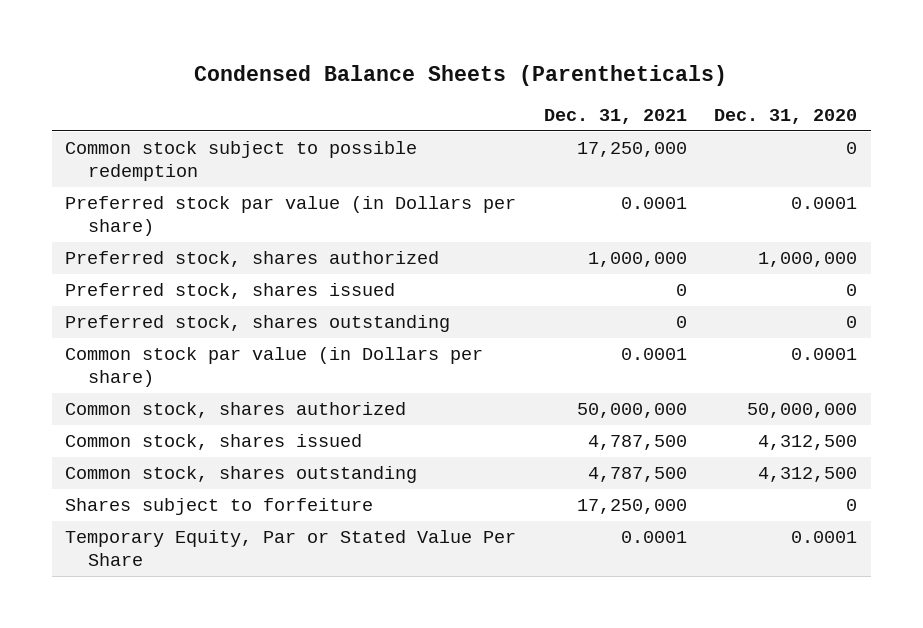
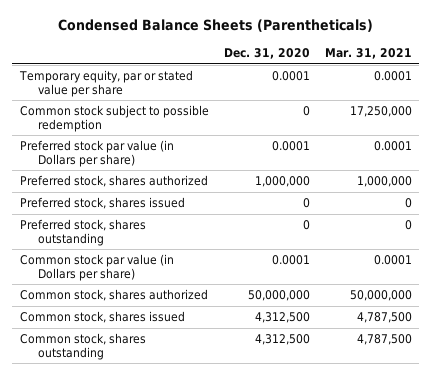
- | Dec. 31, 2021 | Dec. 31, 2020
+ | Dec. 31, 2020 | Mar. 31, 2021
+ Temporary equity, par or stated value per share | 0.0001 | 0.0001
- Shares subject to forfeiture | 17,250,000 | 0
- Temporary Equity, Par or Stated Value Per Share | 0.0001 | 0.0001

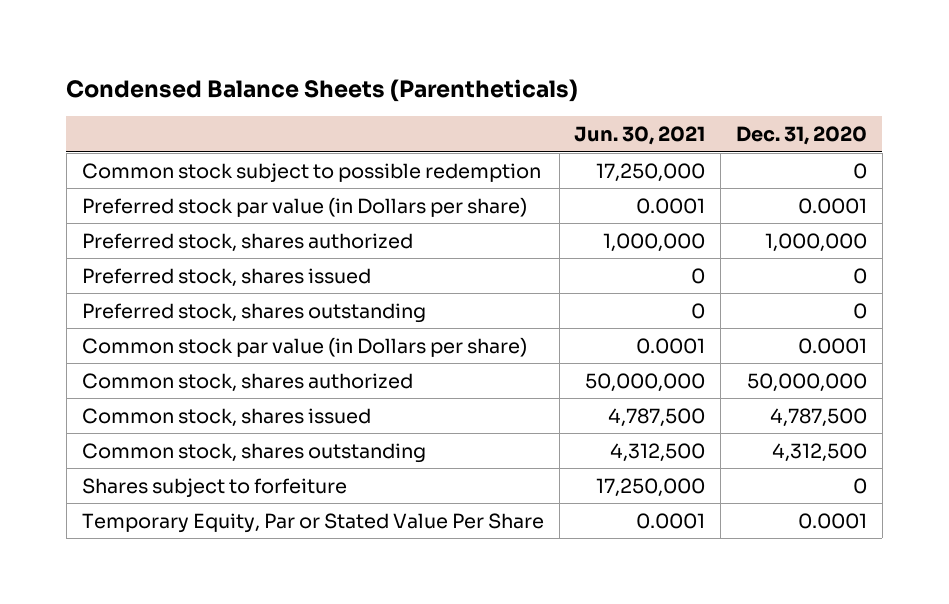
- | Dec. 31, 2020 | Mar. 31, 2021
+ | Jun. 30, 2021 | Dec. 31, 2020
- Temporary equity, par or stated value per share | 0.0001 | 0.0001
- Common stock, shares issued | 4,312,500 | 4,787,500
+ Common stock, shares issued | 4,787,500 | 4,787,500
+ Shares subject to forfeiture | 17,250,000 | 0
+ Temporary Equity, Par or Stated Value Per Share | 0.0001 | 0.0001

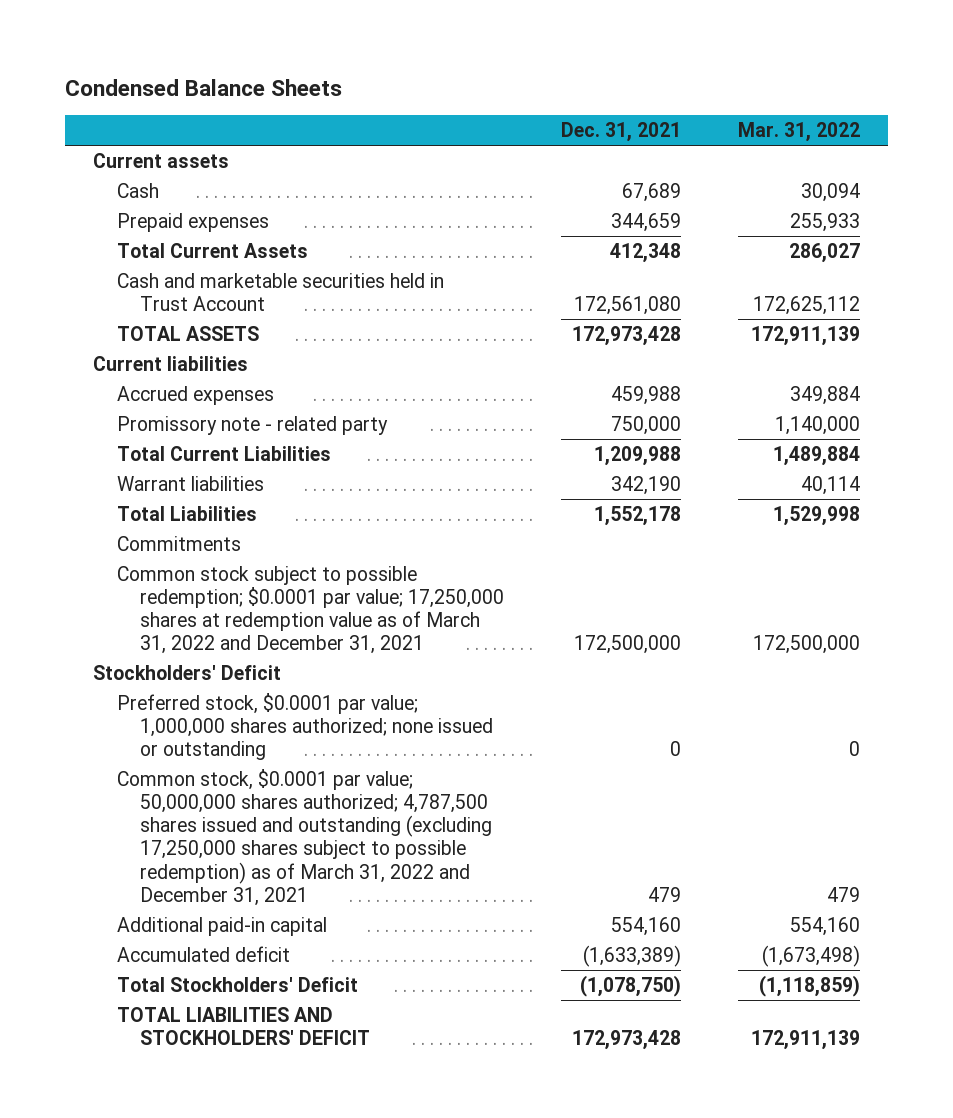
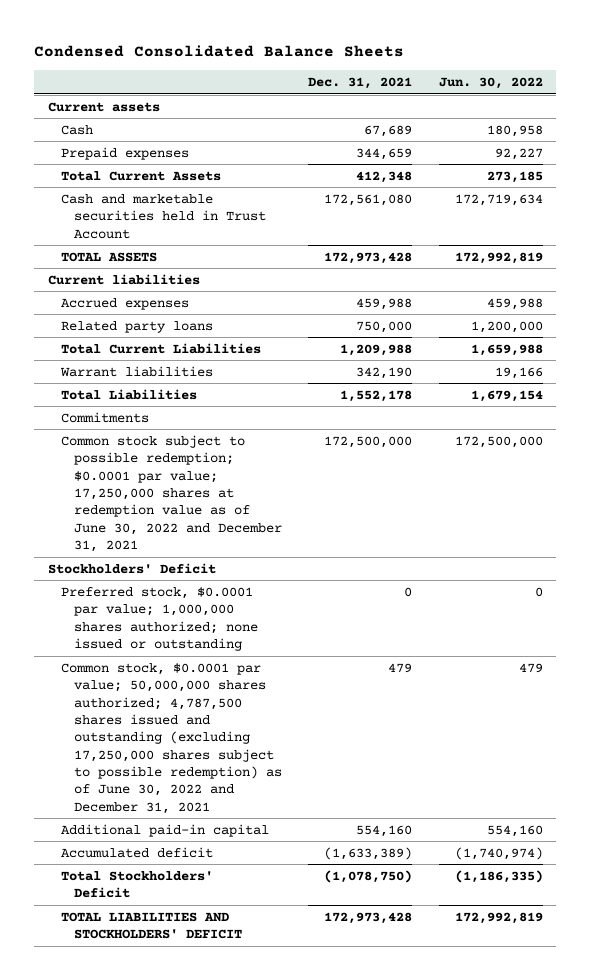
- Condensed Balance Sheets
+ Condensed Consolidated Balance Sheets
- | Dec. 31, 2021 | Mar. 31, 2022
+ | Dec. 31, 2021 | Jun. 30, 2022
- Promissory note - related party | 750,000 | 1,140,000
+ Related party loans | 750,000 | 1,200,000
- Common stock subject to possible redemption; $0.0001 par value; 17,250,000 shares at redemption value as of March 31, 2022 and December 31, 2021 | 172,500,000 | 172,500,000
+ Common stock subject to possible redemption; $0.0001 par value; 17,250,000 shares at redemption value as of June 30, 2022 and December 31, 2021 | 172,500,000 | 172,500,000
- Common stock, $0.0001 par value; 50,000,000 shares authorized; 4,787,500 shares issued and outstanding (excluding 17,250,000 shares subject to possible redemption) as of March 31, 2022 and December 31, 2021 | 479 | 479
+ Common stock, $0.0001 par value; 50,000,000 shares authorized; 4,787,500 shares issued and outstanding (excluding 17,250,000 shares subject to possible redemption) as of June 30, 2022 and December 31, 2021 | 479 | 479

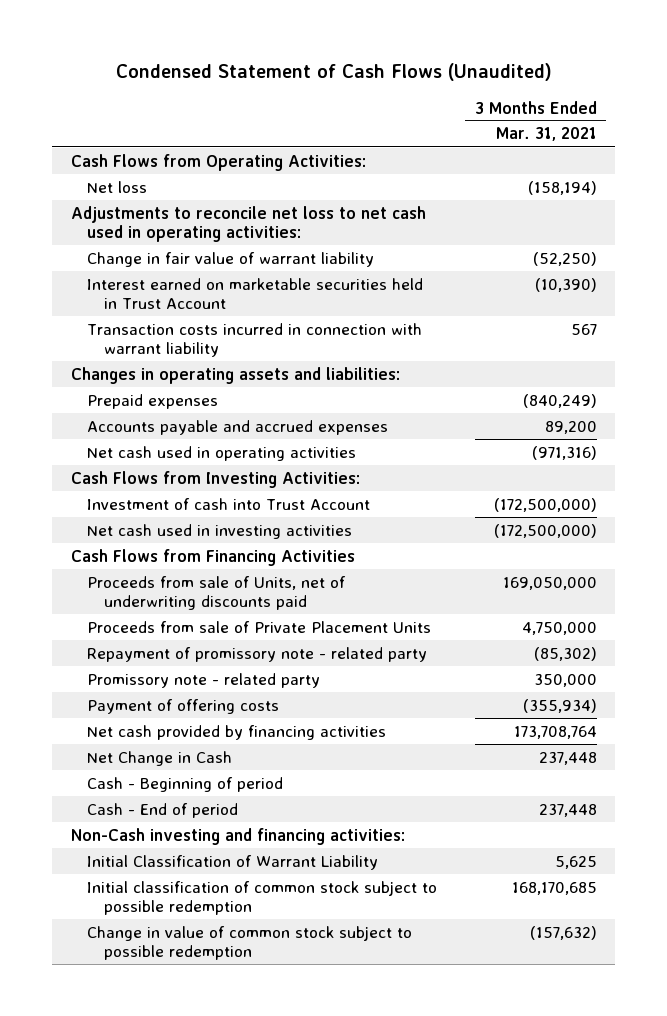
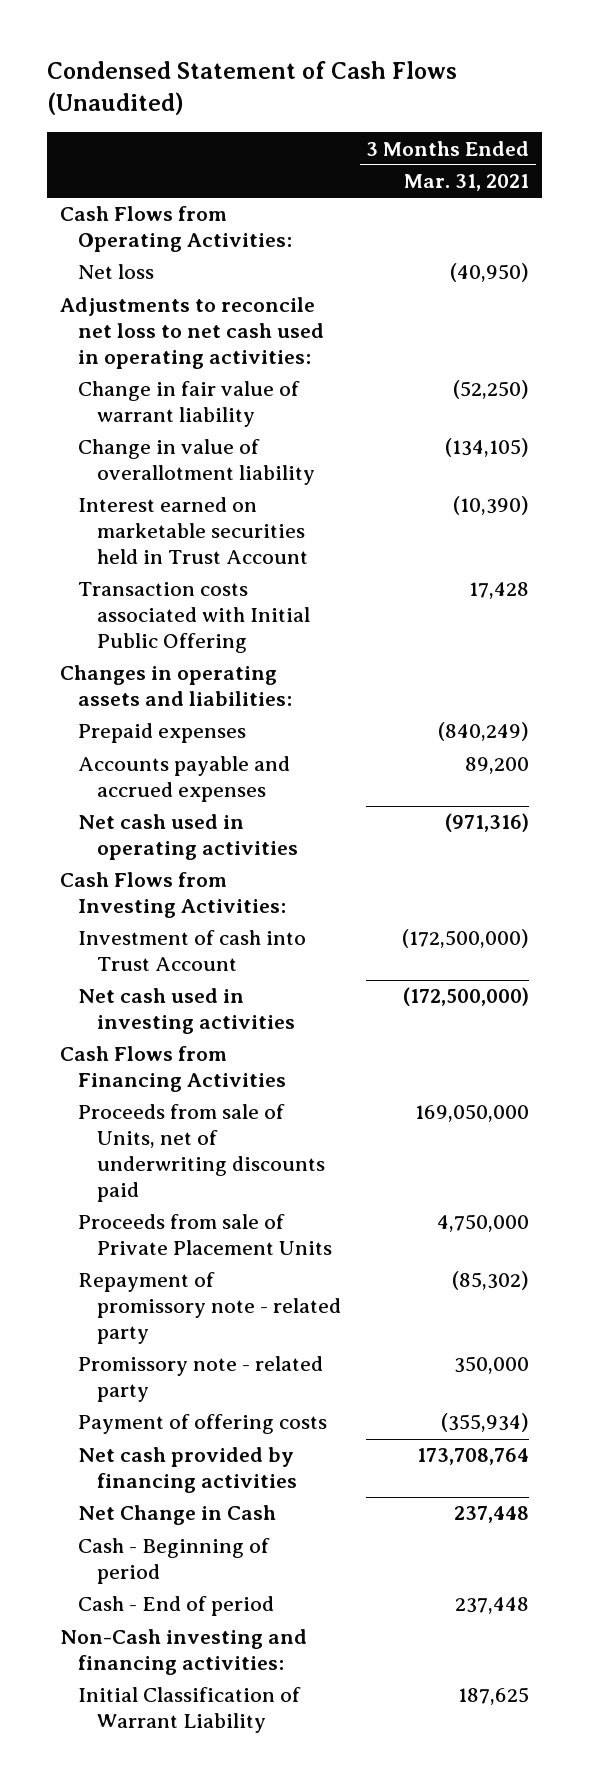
- Net loss | (158,194)
+ Net loss | (40,950)
+ Change in value of overallotment liability | (134,105)
- Transaction costs incurred in connection with warrant liability | 567
+ Transaction costs associated with Initial Public Offering | 17,428
- Initial Classification of Warrant Liability | 5,625
- Initial classification of common stock subject to possible redemption | 168,170,685
- Change in value of common stock subject to possible redemption | (157,632)
+ Initial Classification of Warrant Liability | 187,625

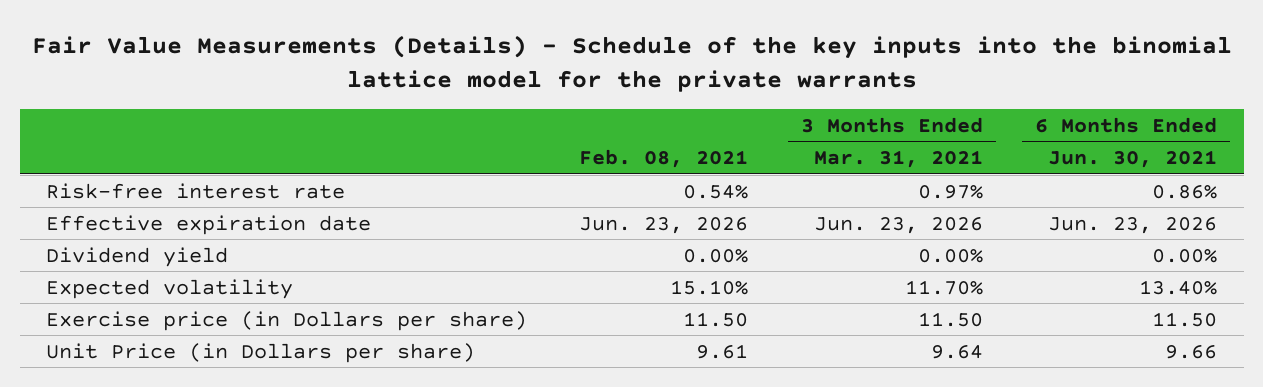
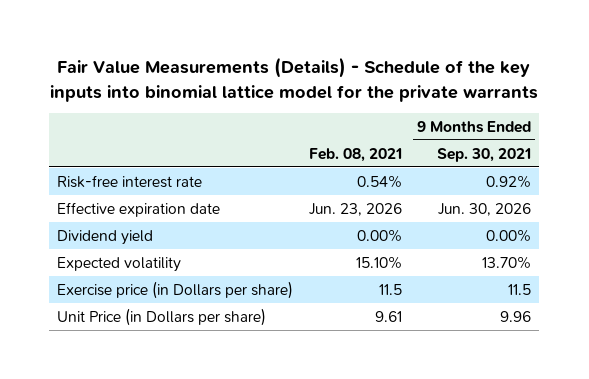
- Fair Value Measurements (Details) - Schedule of the key inputs into the binomial lattice model for the private warrants
+ Fair Value Measurements (Details) - Schedule of the key inputs into binomial lattice model for the private warrants
- | Feb. 08, 2021 | 3 Months Ended Mar. 31, 2021 | 6 Months Ended Jun. 30, 2021
+ | Feb. 08, 2021 | 9 Months Ended Sep. 30, 2021
- Exercise price (in Dollars per share) | 11.50 | 11.50 | 11.50
+ Exercise price (in Dollars per share) | 11.5 | 11.5

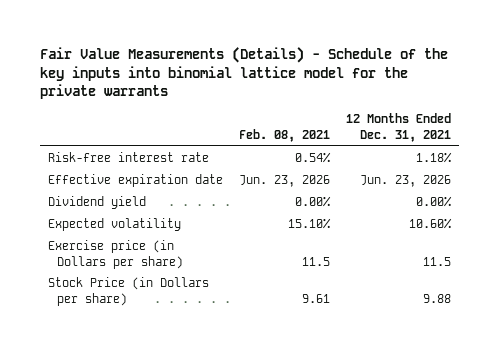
- | Feb. 08, 2021 | 9 Months Ended Sep. 30, 2021
+ | Feb. 08, 2021 | 12 Months Ended Dec. 31, 2021
- Unit Price (in Dollars per share) | 9.61 | 9.96
+ Stock Price (in Dollars per share) | 9.61 | 9.88

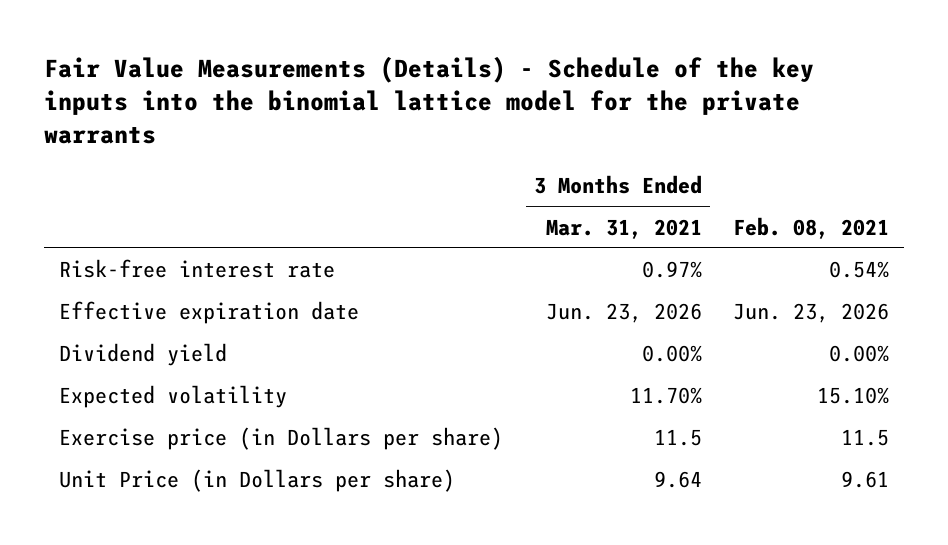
- Fair Value Measurements (Details) - Schedule of the key inputs into binomial lattice model for the private warrants
+ Fair Value Measurements (Details) - Schedule of the key inputs into the binomial lattice model for the private warrants
- | Feb. 08, 2021 | 12 Months Ended Dec. 31, 2021
+ | 3 Months Ended Mar. 31, 2021 | Feb. 08, 2021
- Stock Price (in Dollars per share) | 9.61 | 9.88
+ Unit Price (in Dollars per share) | 9.64 | 9.61

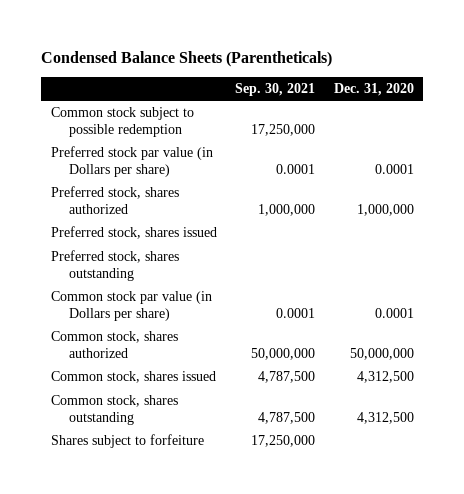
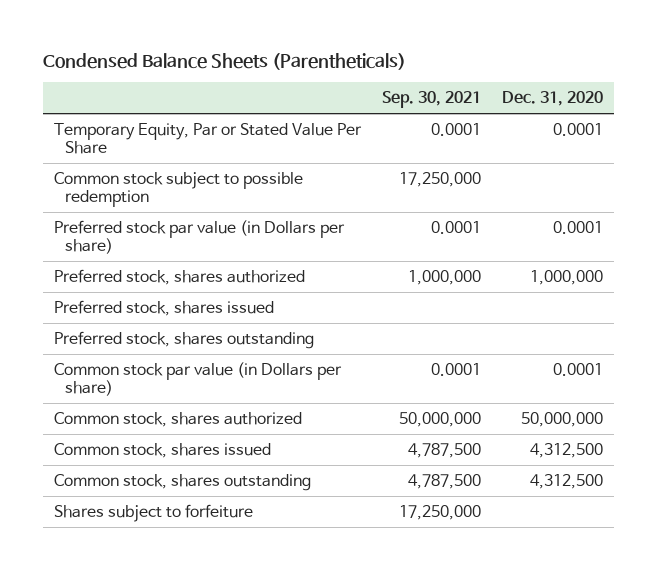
+ Temporary Equity, Par or Stated Value Per Share | 0.0001 | 0.0001

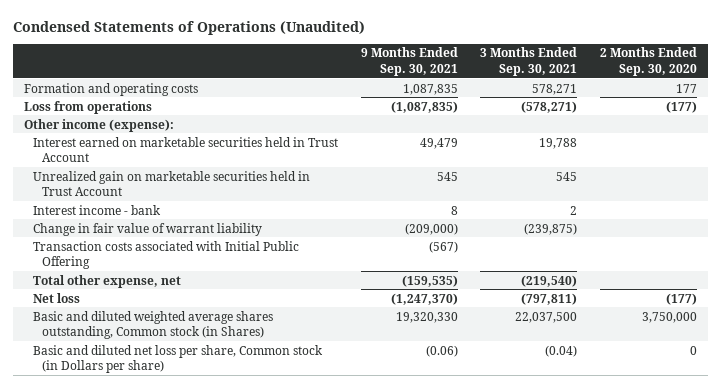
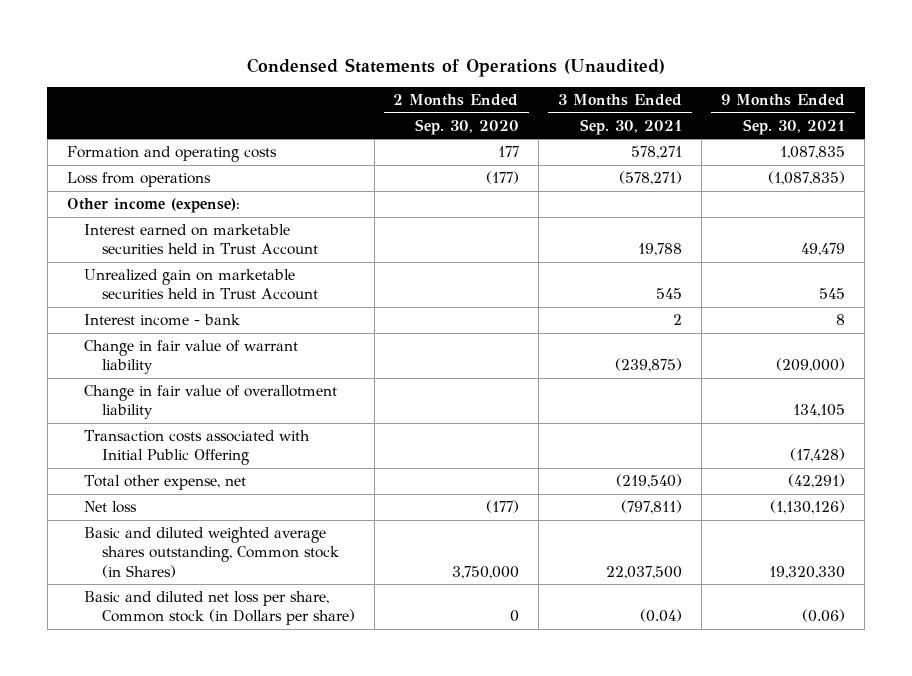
- | 9 Months Ended Sep. 30, 2021 | 3 Months Ended Sep. 30, 2021 | 2 Months Ended Sep. 30, 2020
+ | 2 Months Ended Sep. 30, 2020 | 3 Months Ended Sep. 30, 2021 | 9 Months Ended Sep. 30, 2021
- Transaction costs associated with Initial Public Offering | (567) | |
- Total other expense, net | (159,535) | (219,540) |
- Net loss | (1,247,370) | (797,811) | (177)
+ Change in fair value of overallotment liability | | | 134,105
+ Transaction costs associated with Initial Public Offering | | | (17,428)
+ Total other expense, net | | (219,540) | (42,291)
+ Net loss | (177) | (797,811) | (1,130,126)

